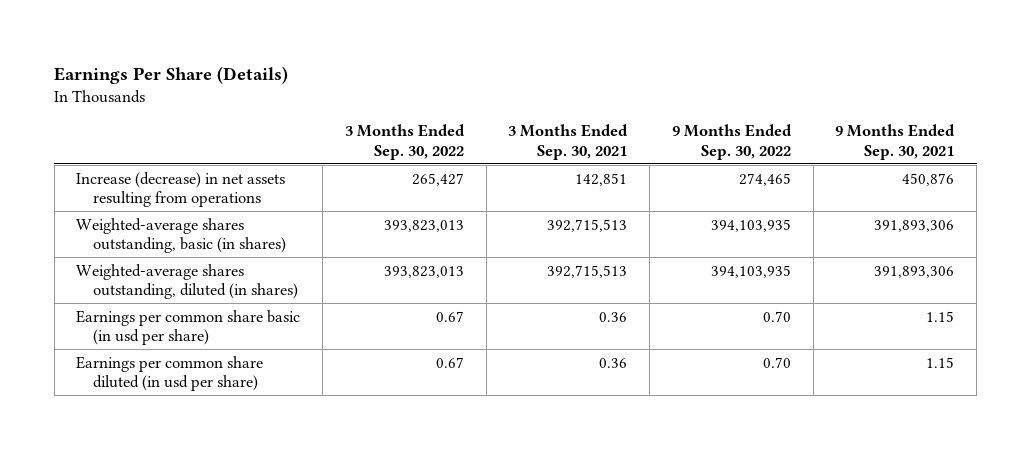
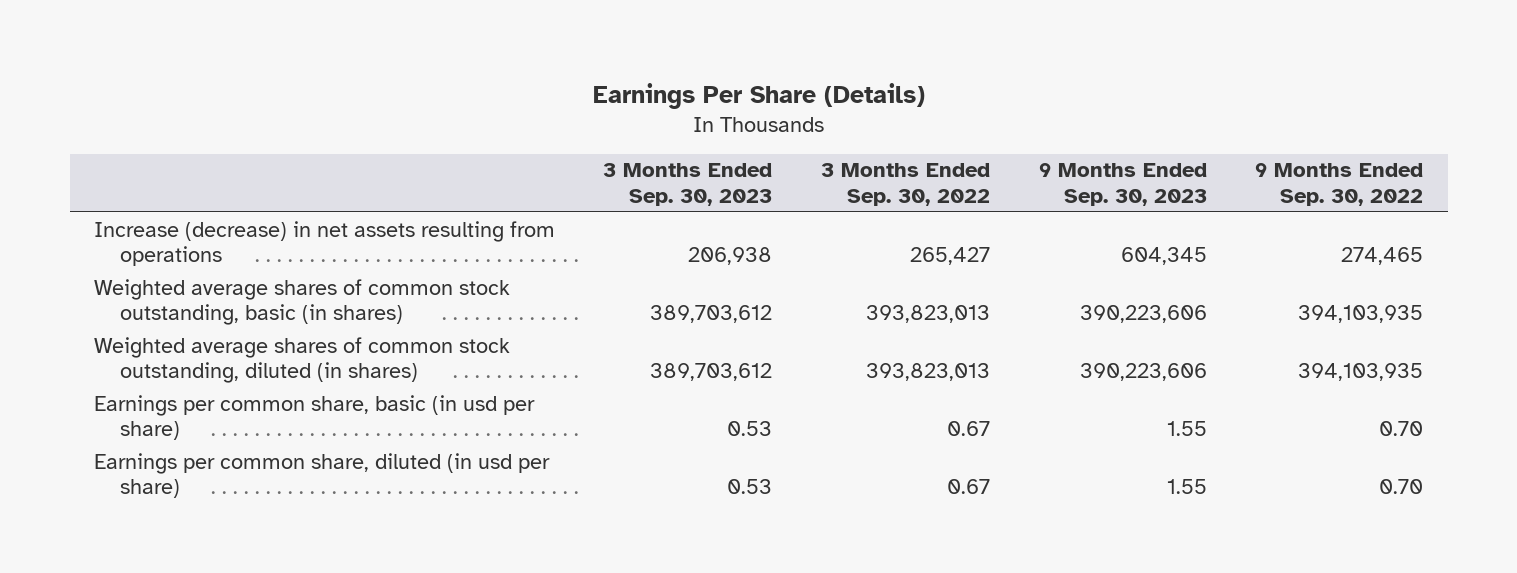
- | 3 Months Ended Sep. 30, 2022 | 3 Months Ended Sep. 30, 2021 | 9 Months Ended Sep. 30, 2022 | 9 Months Ended Sep. 30, 2021
+ | 3 Months Ended Sep. 30, 2023 | 3 Months Ended Sep. 30, 2022 | 9 Months Ended Sep. 30, 2023 | 9 Months Ended Sep. 30, 2022
- Weighted-average shares outstanding, basic (in shares) | 393,823,013 | 392,715,513 | 394,103,935 | 391,893,306
- Weighted-average shares outstanding, diluted (in shares) | 393,823,013 | 392,715,513 | 394,103,935 | 391,893,306
- Earnings per common share basic (in usd per share) | 0.67 | 0.36 | 0.70 | 1.15
- Earnings per common share diluted (in usd per share) | 0.67 | 0.36 | 0.70 | 1.15
+ Weighted average shares of common stock outstanding, basic (in shares) | 389,703,612 | 393,823,013 | 390,223,606 | 394,103,935
+ Weighted average shares of common stock outstanding, diluted (in shares) | 389,703,612 | 393,823,013 | 390,223,606 | 394,103,935
+ Earnings per common share, basic (in usd per share) | 0.53 | 0.67 | 1.55 | 0.70
+ Earnings per common share, diluted (in usd per share) | 0.53 | 0.67 | 1.55 | 0.70

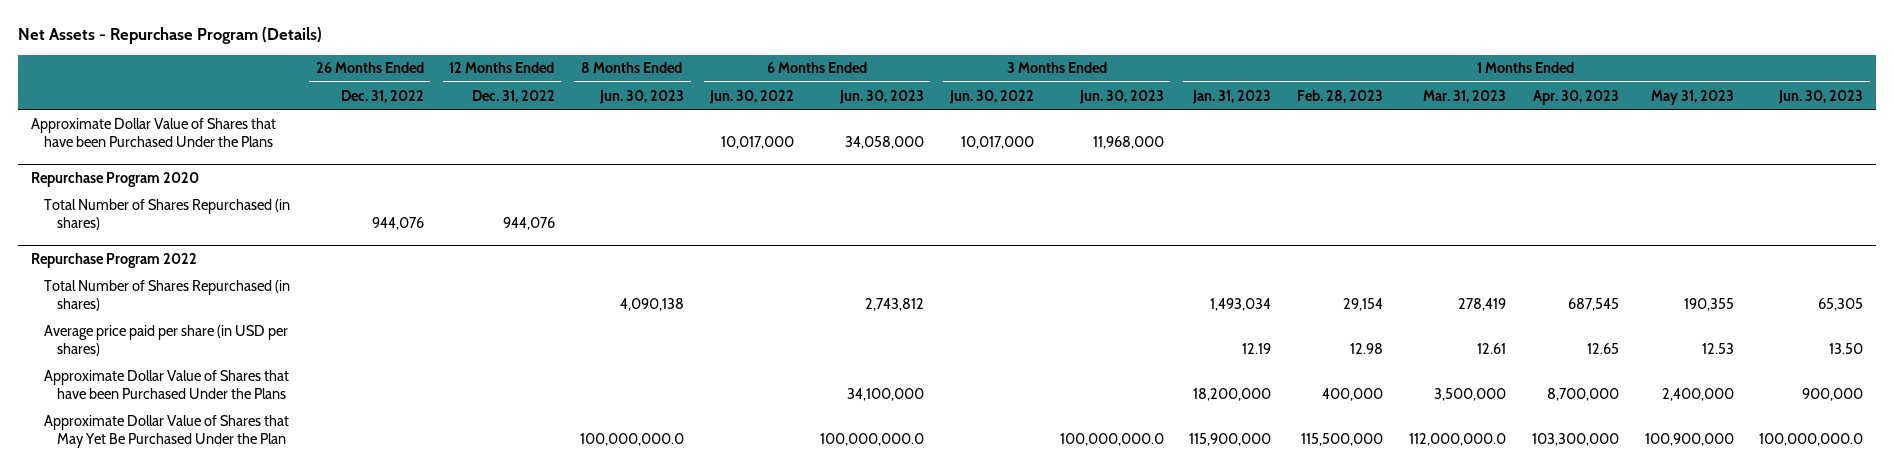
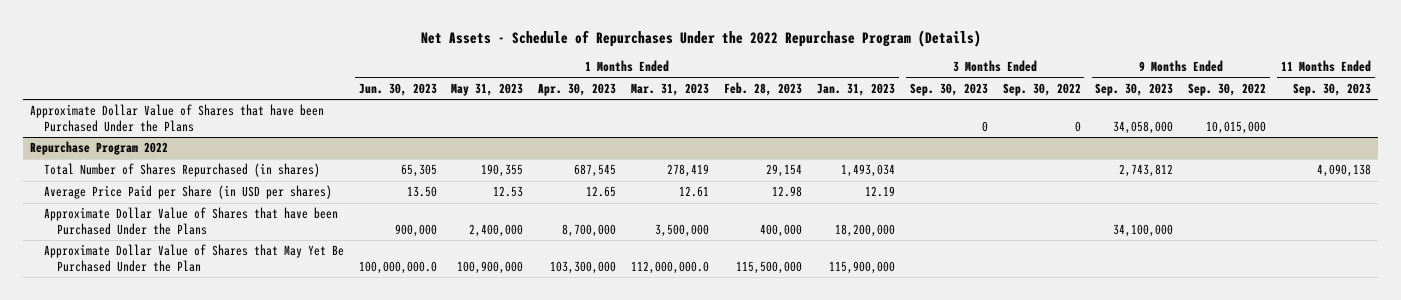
- Net Assets - Repurchase Program (Details)
+ Net Assets - Schedule of Repurchases Under the 2022 Repurchase Program (Details)
- | 26 Months Ended Dec. 31, 2022 | 12 Months Ended Dec. 31, 2022 | 8 Months Ended Jun. 30, 2023 | 6 Months Ended Jun. 30, 2022 | 6 Months Ended Jun. 30, 2023 | 3 Months Ended Jun. 30, 2022 | 3 Months Ended Jun. 30, 2023 | 1 Months Ended Jan. 31, 2023 | 1 Months Ended Feb. 28, 2023 | 1 Months Ended Mar. 31, 2023 | 1 Months Ended Apr. 30, 2023 | 1 Months Ended May 31, 2023 | 1 Months Ended Jun. 30, 2023
+ | 1 Months Ended Jun. 30, 2023 | 1 Months Ended May 31, 2023 | 1 Months Ended Apr. 30, 2023 | 1 Months Ended Mar. 31, 2023 | 1 Months Ended Feb. 28, 2023 | 1 Months Ended Jan. 31, 2023 | 3 Months Ended Sep. 30, 2023 | 3 Months Ended Sep. 30, 2022 | 9 Months Ended Sep. 30, 2023 | 9 Months Ended Sep. 30, 2022 | 11 Months Ended Sep. 30, 2023
- Repurchase Program 2020
- Total Number of Shares Repurchased (in shares) | 944,076 | 944,076 | | | | | | | | | | |
@ Repurchase Program 2022
- Average price paid per share (in USD per shares) | | | | | | | | 12.19 | 12.98 | 12.61 | 12.65 | 12.53 | 13.50
+ Average Price Paid per Share (in USD per shares) | 13.50 | 12.53 | 12.65 | 12.61 | 12.98 | 12.19 | | | | |

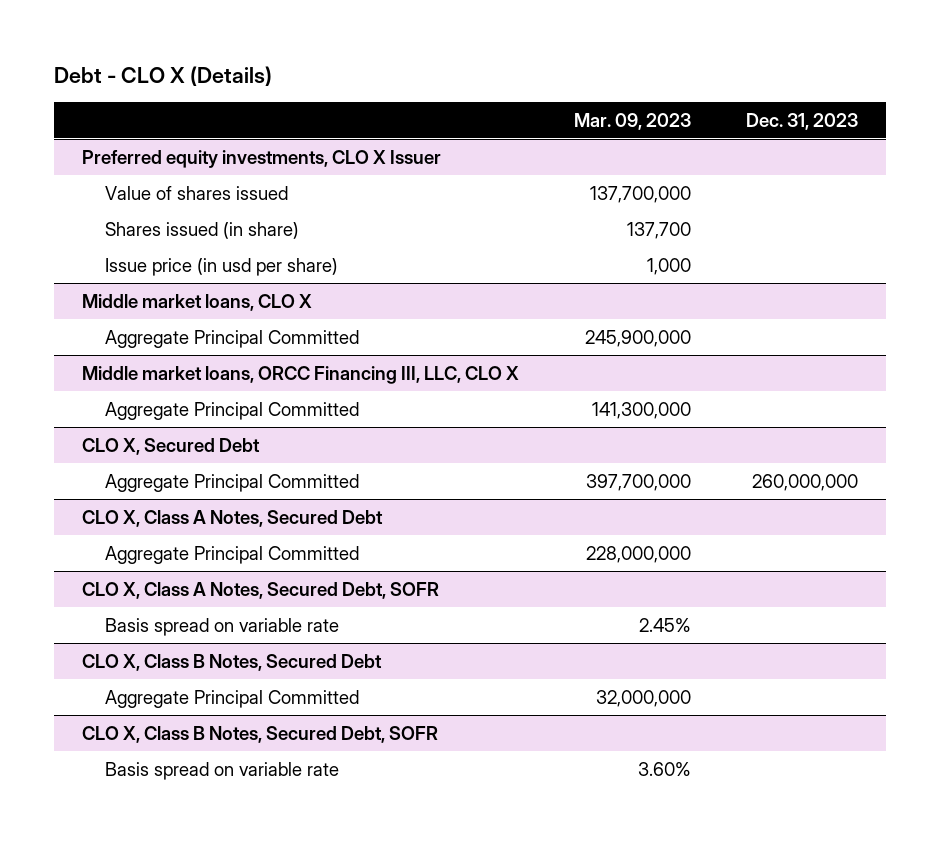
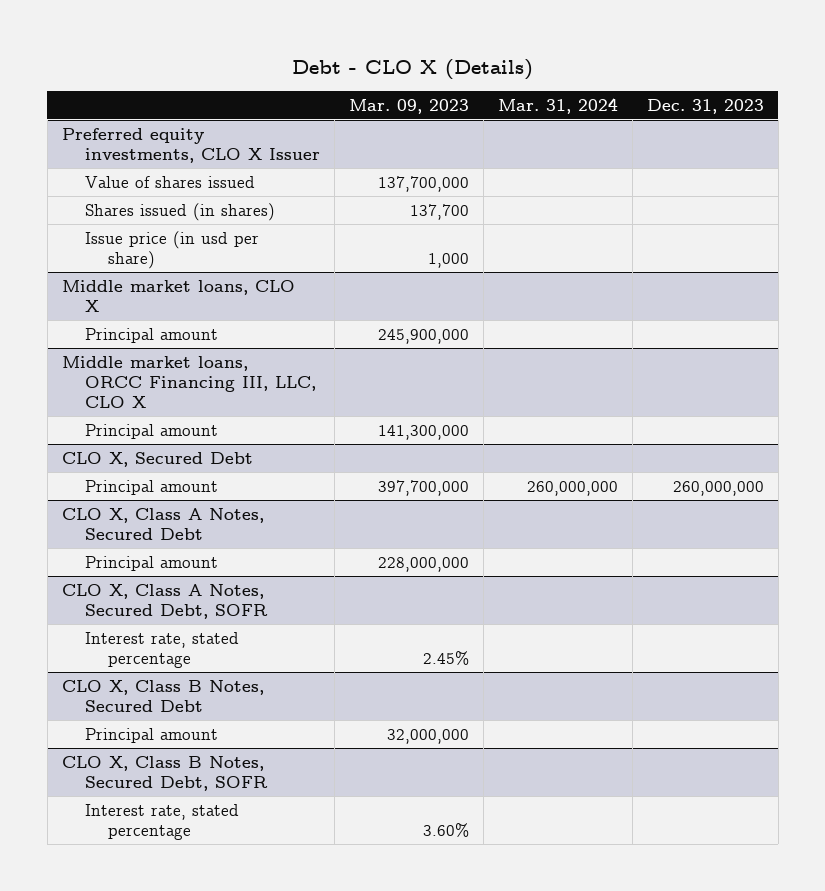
- | Mar. 09, 2023 | Dec. 31, 2023
+ | Mar. 09, 2023 | Mar. 31, 2024 | Dec. 31, 2023
@ Preferred equity investments, CLO X Issuer
- Shares issued (in share) | 137,700 |
+ Shares issued (in shares) | 137,700 | |
@ Middle market loans, CLO X
- Aggregate Principal Committed | 245,900,000 |
+ Principal amount | 245,900,000 | |
@ Middle market loans, ORCC Financing III, LLC, CLO X
- Aggregate Principal Committed | 141,300,000 |
+ Principal amount | 141,300,000 | |
@ CLO X, Secured Debt
- Aggregate Principal Committed | 397,700,000 | 260,000,000
+ Principal amount | 397,700,000 | 260,000,000 | 260,000,000
@ CLO X, Class A Notes, Secured Debt
- Aggregate Principal Committed | 228,000,000 |
+ Principal amount | 228,000,000 | |
@ CLO X, Class A Notes, Secured Debt, SOFR
- Basis spread on variable rate | 2.45% |
+ Interest rate, stated percentage | 2.45% | |
@ CLO X, Class B Notes, Secured Debt
- Aggregate Principal Committed | 32,000,000 |
+ Principal amount | 32,000,000 | |
@ CLO X, Class B Notes, Secured Debt, SOFR
- Basis spread on variable rate | 3.60% |
+ Interest rate, stated percentage | 3.60% | |

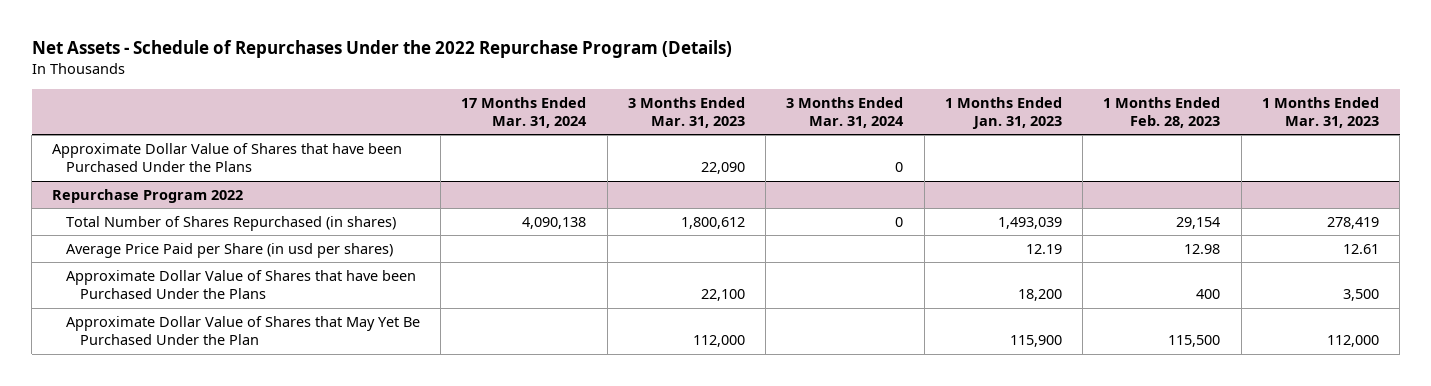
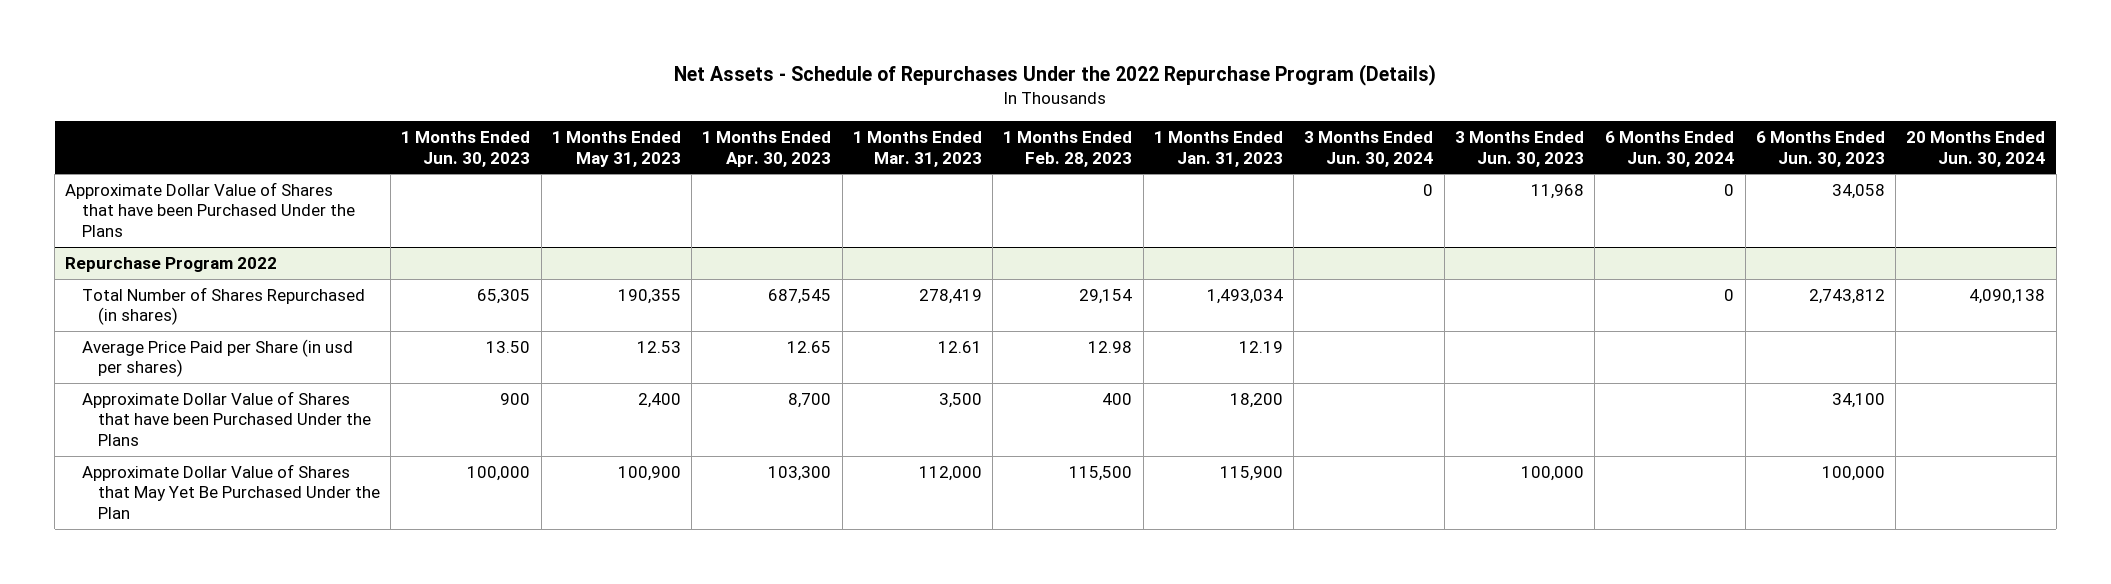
- | 17 Months Ended Mar. 31, 2024 | 3 Months Ended Mar. 31, 2023 | 3 Months Ended Mar. 31, 2024 | 1 Months Ended Jan. 31, 2023 | 1 Months Ended Feb. 28, 2023 | 1 Months Ended Mar. 31, 2023
+ | 1 Months Ended Jun. 30, 2023 | 1 Months Ended May 31, 2023 | 1 Months Ended Apr. 30, 2023 | 1 Months Ended Mar. 31, 2023 | 1 Months Ended Feb. 28, 2023 | 1 Months Ended Jan. 31, 2023 | 3 Months Ended Jun. 30, 2024 | 3 Months Ended Jun. 30, 2023 | 6 Months Ended Jun. 30, 2024 | 6 Months Ended Jun. 30, 2023 | 20 Months Ended Jun. 30, 2024
@ Repurchase Program 2022
- Total Number of Shares Repurchased (in shares) | 4,090,138 | 1,800,612 | 0 | 1,493,039 | 29,154 | 278,419
+ Total Number of Shares Repurchased (in shares) | 65,305 | 190,355 | 687,545 | 278,419 | 29,154 | 1,493,034 | | | 0 | 2,743,812 | 4,090,138

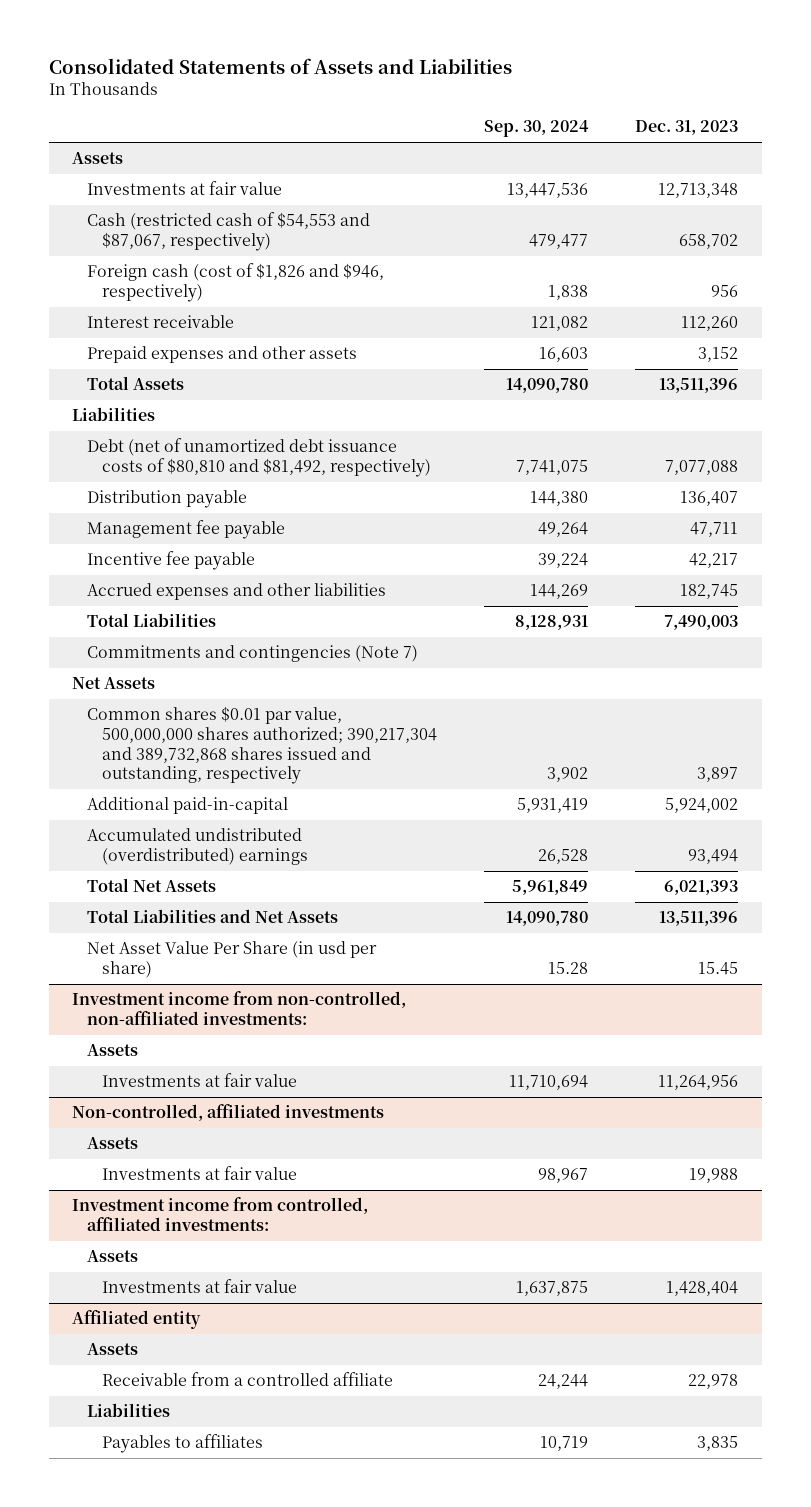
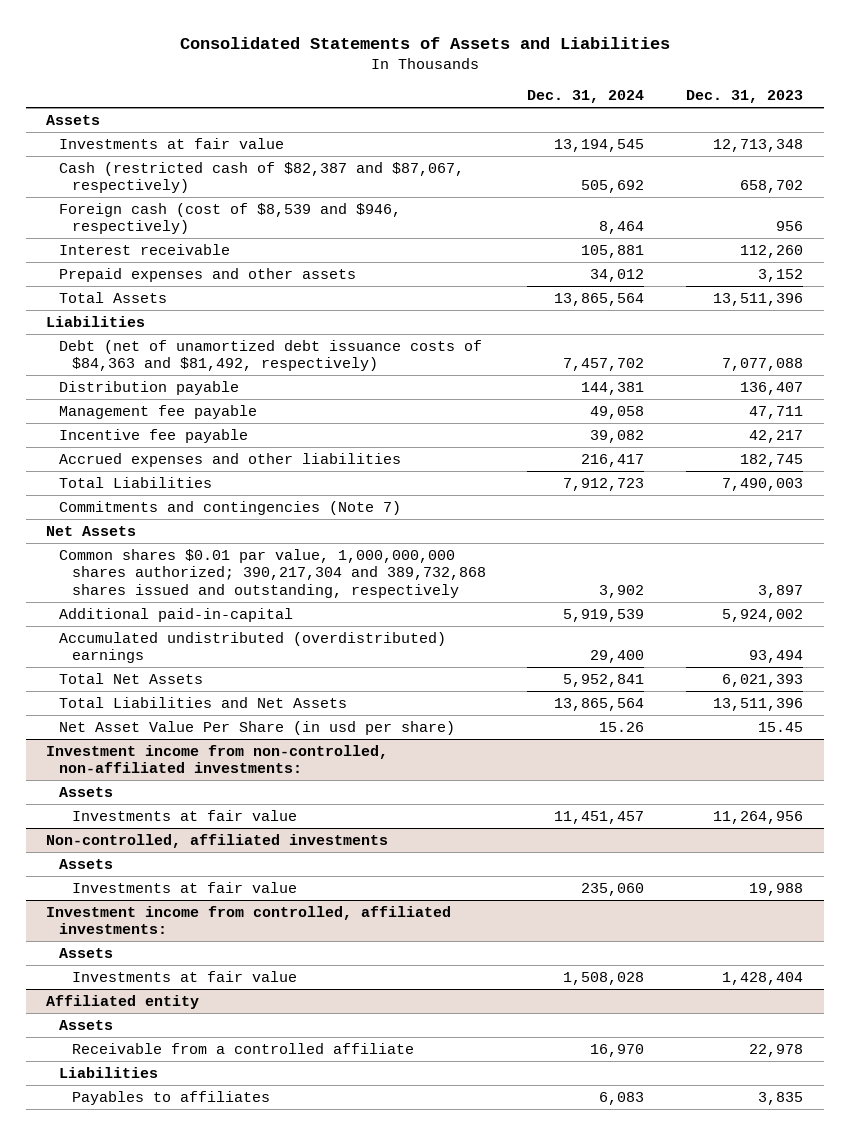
- | Sep. 30, 2024 | Dec. 31, 2023
+ | Dec. 31, 2024 | Dec. 31, 2023
- Cash (restricted cash of $54,553 and $87,067, respectively) | 479,477 | 658,702
- Foreign cash (cost of $1,826 and $946, respectively) | 1,838 | 956
+ Cash (restricted cash of $82,387 and $87,067, respectively) | 505,692 | 658,702
+ Foreign cash (cost of $8,539 and $946, respectively) | 8,464 | 956
- Debt (net of unamortized debt issuance costs of $80,810 and $81,492, respectively) | 7,741,075 | 7,077,088
+ Debt (net of unamortized debt issuance costs of $84,363 and $81,492, respectively) | 7,457,702 | 7,077,088
- Common shares $0.01 par value, 500,000,000 shares authorized; 390,217,304 and 389,732,868 shares issued and outstanding, respectively | 3,902 | 3,897
+ Common shares $0.01 par value, 1,000,000,000 shares authorized; 390,217,304 and 389,732,868 shares issued and outstanding, respectively | 3,902 | 3,897

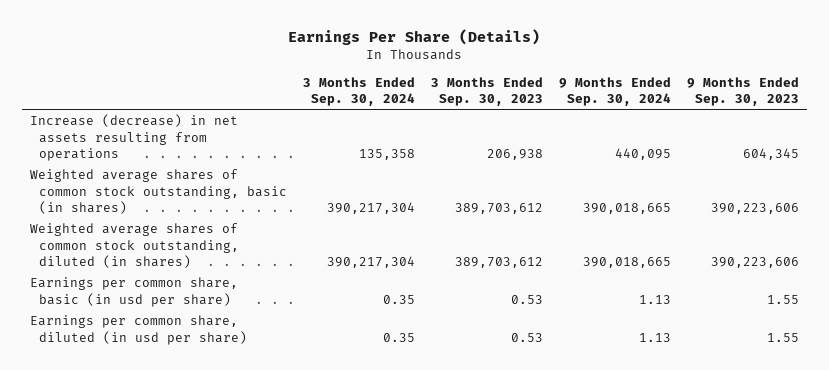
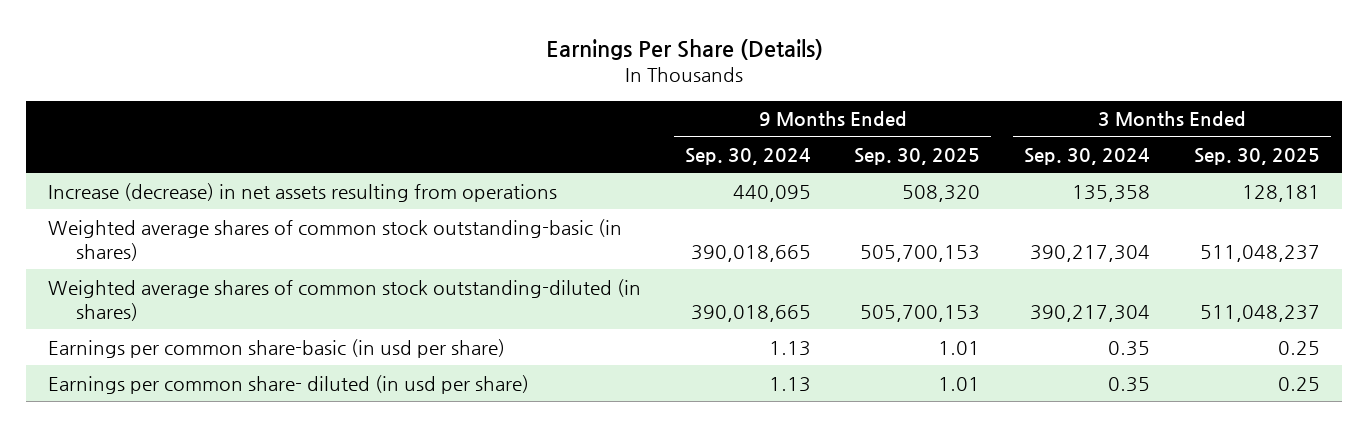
- | 3 Months Ended Sep. 30, 2024 | 3 Months Ended Sep. 30, 2023 | 9 Months Ended Sep. 30, 2024 | 9 Months Ended Sep. 30, 2023
+ | 9 Months Ended Sep. 30, 2024 | 9 Months Ended Sep. 30, 2025 | 3 Months Ended Sep. 30, 2024 | 3 Months Ended Sep. 30, 2025
- Weighted average shares of common stock outstanding, basic (in shares) | 390,217,304 | 389,703,612 | 390,018,665 | 390,223,606
- Weighted average shares of common stock outstanding, diluted (in shares) | 390,217,304 | 389,703,612 | 390,018,665 | 390,223,606
- Earnings per common share, basic (in usd per share) | 0.35 | 0.53 | 1.13 | 1.55
- Earnings per common share, diluted (in usd per share) | 0.35 | 0.53 | 1.13 | 1.55
+ Weighted average shares of common stock outstanding-basic (in shares) | 390,018,665 | 505,700,153 | 390,217,304 | 511,048,237
+ Weighted average shares of common stock outstanding-diluted (in shares) | 390,018,665 | 505,700,153 | 390,217,304 | 511,048,237
+ Earnings per common share-basic (in usd per share) | 1.13 | 1.01 | 0.35 | 0.25
+ Earnings per common share- diluted (in usd per share) | 1.13 | 1.01 | 0.35 | 0.25

